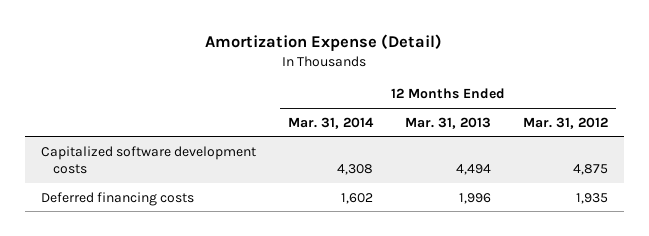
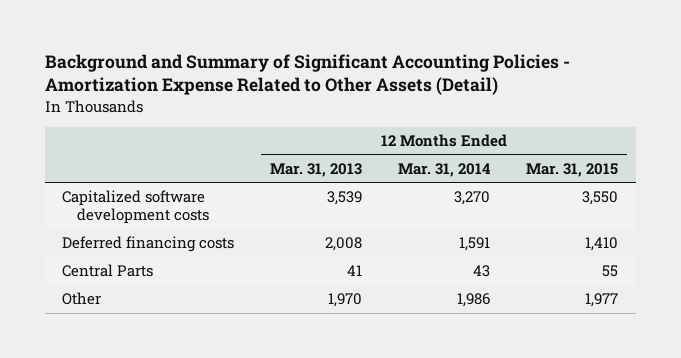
- Amortization Expense (Detail)
+ Background and Summary of Significant Accounting Policies - Amortization Expense Related to Other Assets (Detail)
- | 12 Months Ended Mar. 31, 2014 | 12 Months Ended Mar. 31, 2013 | 12 Months Ended Mar. 31, 2012
+ | 12 Months Ended Mar. 31, 2013 | 12 Months Ended Mar. 31, 2014 | 12 Months Ended Mar. 31, 2015
- Capitalized software development costs | 4,308 | 4,494 | 4,875
- Deferred financing costs | 1,602 | 1,996 | 1,935
+ Capitalized software development costs | 3,539 | 3,270 | 3,550
+ Deferred financing costs | 2,008 | 1,591 | 1,410
+ Central Parts | 41 | 43 | 55
+ Other | 1,970 | 1,986 | 1,977

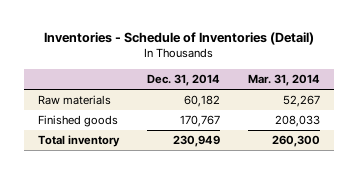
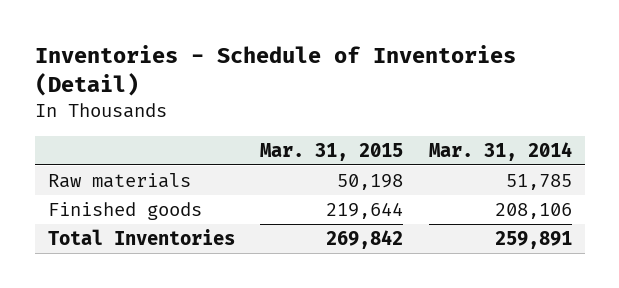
- | Dec. 31, 2014 | Mar. 31, 2014
+ | Mar. 31, 2015 | Mar. 31, 2014
- Raw materials | 60,182 | 52,267
- Finished goods | 170,767 | 208,033
- Total inventory | 230,949 | 260,300
+ Raw materials | 50,198 | 51,785
+ Finished goods | 219,644 | 208,106
+ Total Inventories | 269,842 | 259,891

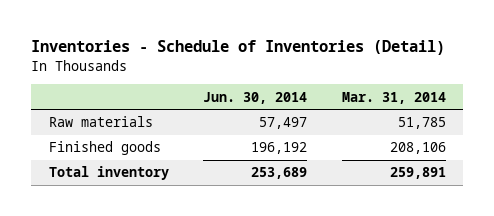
- | Mar. 31, 2015 | Mar. 31, 2014
+ | Jun. 30, 2014 | Mar. 31, 2014
- Total Inventories | 269,842 | 259,891
+ Total inventory | 253,689 | 259,891

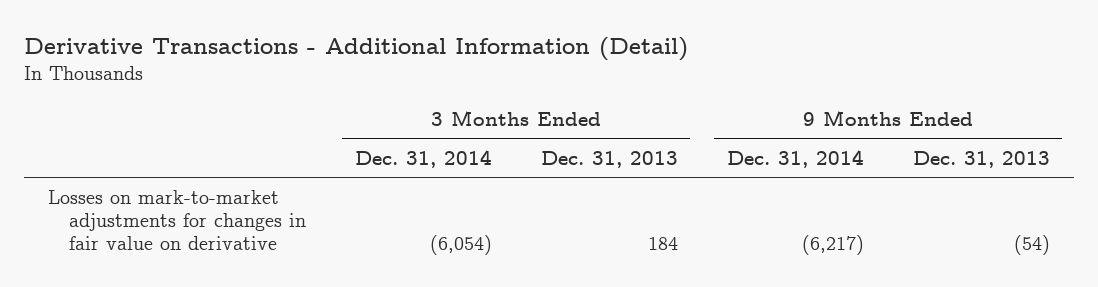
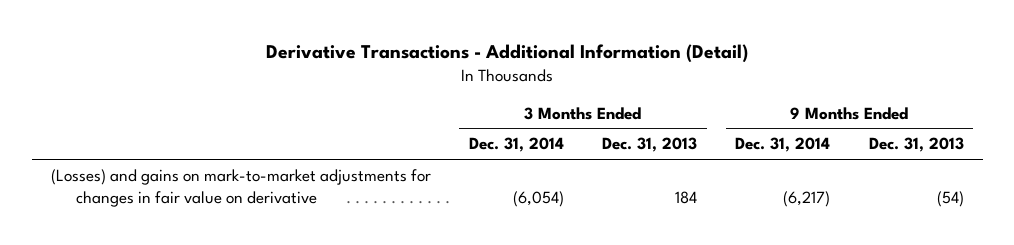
- Losses on mark-to-market adjustments for changes in fair value on derivative | (6,054) | 184 | (6,217) | (54)
+ (Losses) and gains on mark-to-market adjustments for changes in fair value on derivative | (6,054) | 184 | (6,217) | (54)

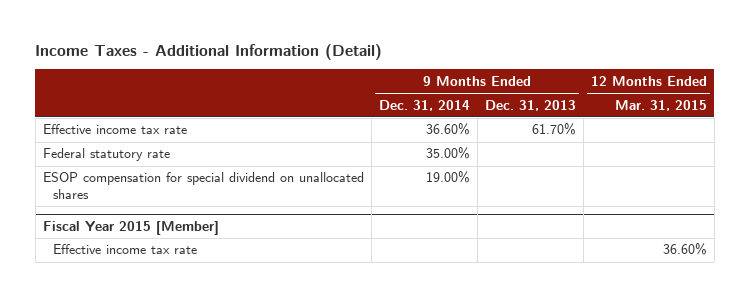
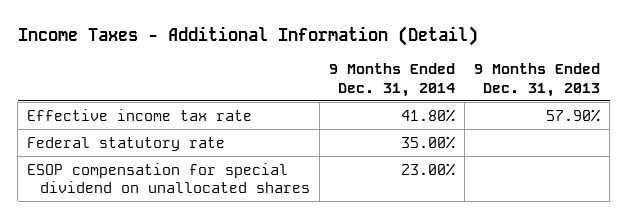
- | 9 Months Ended Dec. 31, 2014 | 9 Months Ended Dec. 31, 2013 | 12 Months Ended Mar. 31, 2015
+ | 9 Months Ended Dec. 31, 2014 | 9 Months Ended Dec. 31, 2013
- Effective income tax rate | 36.60% | 61.70% |
+ Effective income tax rate | 41.80% | 57.90%
- ESOP compensation for special dividend on unallocated shares | 19.00% | |
- Fiscal Year 2015 [Member]
- Effective income tax rate | | | 36.60%
+ ESOP compensation for special dividend on unallocated shares | 23.00% |

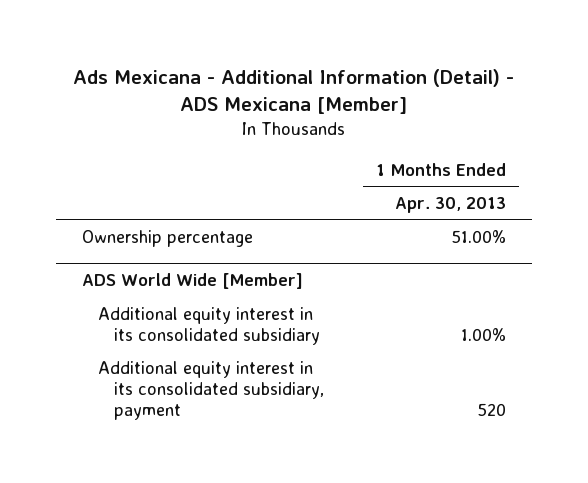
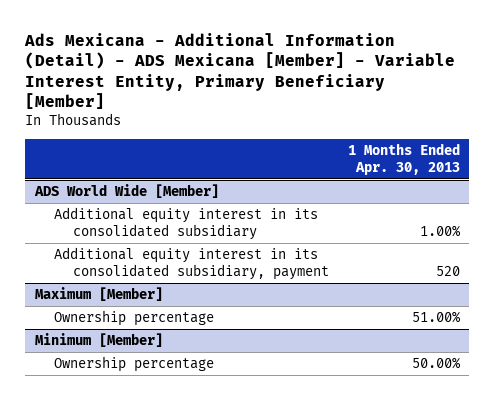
- Ads Mexicana - Additional Information (Detail) - ADS Mexicana [Member]
+ Ads Mexicana - Additional Information (Detail) - ADS Mexicana [Member] - Variable Interest Entity, Primary Beneficiary [Member]
- Ownership percentage | 51.00%
+ Maximum [Member]
+ Ownership percentage | 51.00%
+ Minimum [Member]
+ Ownership percentage | 50.00%

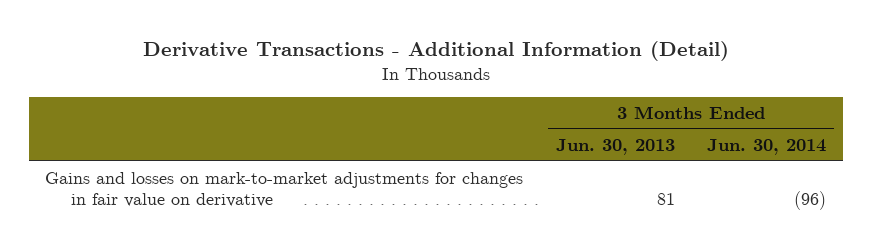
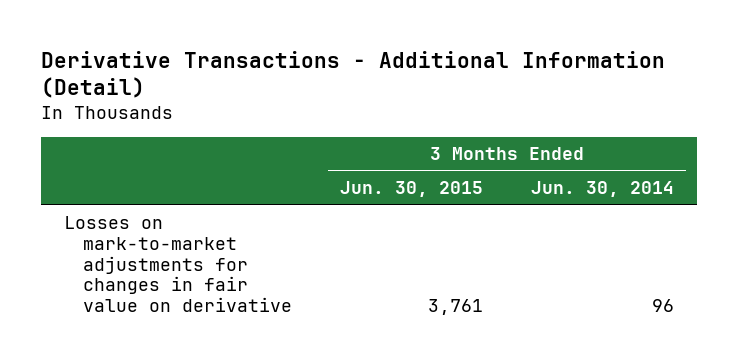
- | 3 Months Ended Jun. 30, 2013 | 3 Months Ended Jun. 30, 2014
+ | 3 Months Ended Jun. 30, 2015 | 3 Months Ended Jun. 30, 2014
- Gains and losses on mark-to-market adjustments for changes in fair value on derivative | 81 | (96)
+ Losses on mark-to-market adjustments for changes in fair value on derivative | 3,761 | 96

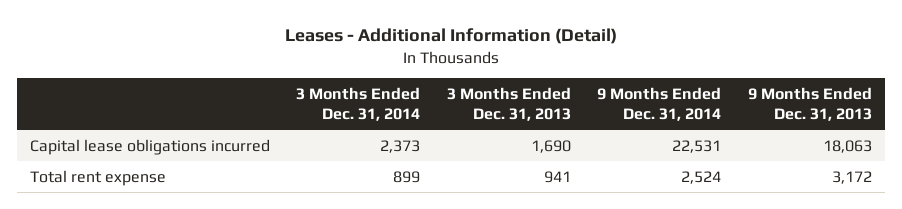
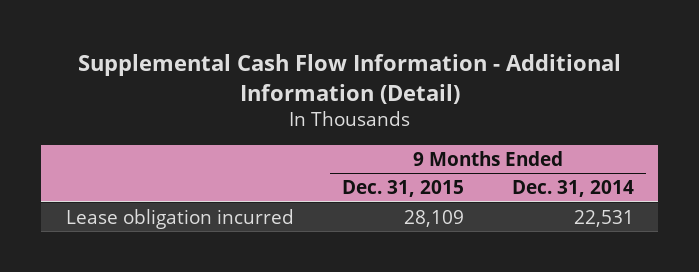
- Leases - Additional Information (Detail)
+ Supplemental Cash Flow Information - Additional Information (Detail)
- | 3 Months Ended Dec. 31, 2014 | 3 Months Ended Dec. 31, 2013 | 9 Months Ended Dec. 31, 2014 | 9 Months Ended Dec. 31, 2013
+ | 9 Months Ended Dec. 31, 2015 | 9 Months Ended Dec. 31, 2014
- Capital lease obligations incurred | 2,373 | 1,690 | 22,531 | 18,063
- Total rent expense | 899 | 941 | 2,524 | 3,172
+ Lease obligation incurred | 28,109 | 22,531

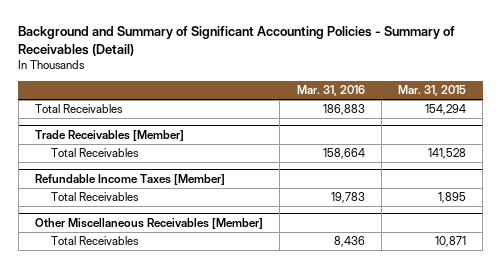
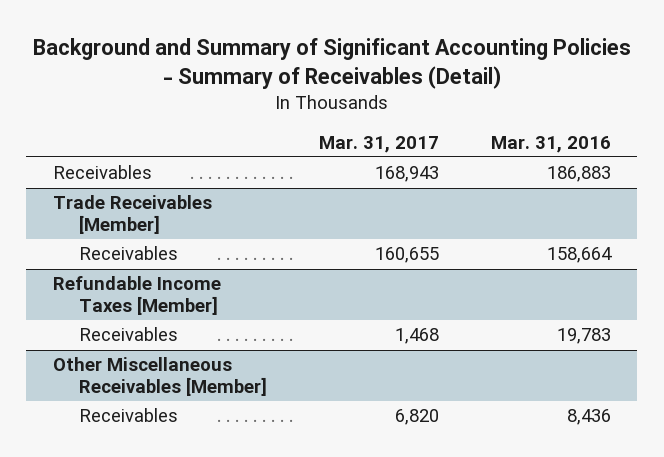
- | Mar. 31, 2016 | Mar. 31, 2015
+ | Mar. 31, 2017 | Mar. 31, 2016
- Total Receivables | 186,883 | 154,294
+ Receivables | 168,943 | 186,883
@ Trade Receivables [Member]
- Total Receivables | 158,664 | 141,528
+ Receivables | 160,655 | 158,664
@ Refundable Income Taxes [Member]
- Total Receivables | 19,783 | 1,895
+ Receivables | 1,468 | 19,783
@ Other Miscellaneous Receivables [Member]
- Total Receivables | 8,436 | 10,871
+ Receivables | 6,820 | 8,436

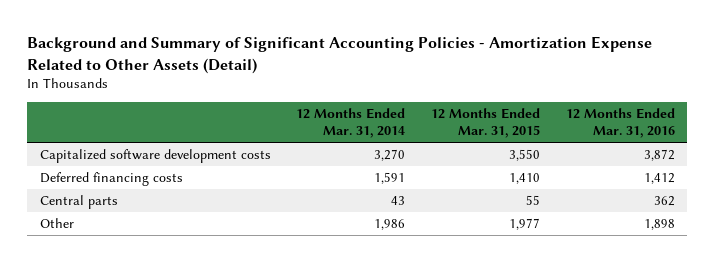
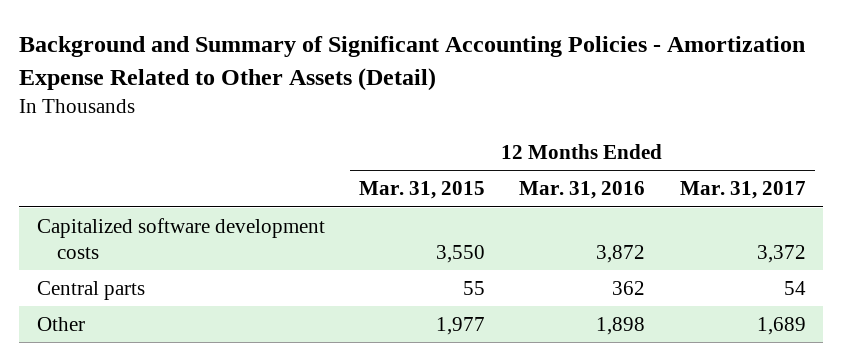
- | 12 Months Ended Mar. 31, 2014 | 12 Months Ended Mar. 31, 2015 | 12 Months Ended Mar. 31, 2016
+ | 12 Months Ended Mar. 31, 2015 | 12 Months Ended Mar. 31, 2016 | 12 Months Ended Mar. 31, 2017
- Deferred financing costs | 1,591 | 1,410 | 1,412

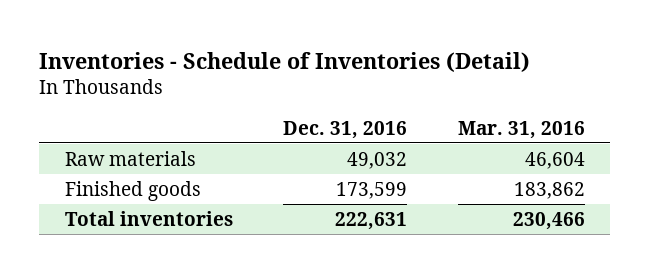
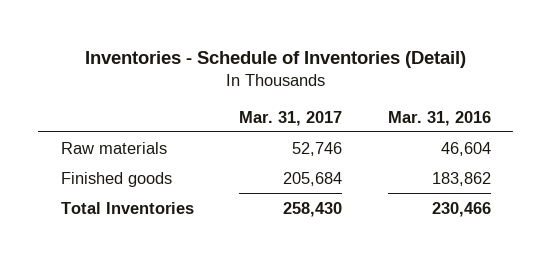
- | Dec. 31, 2016 | Mar. 31, 2016
+ | Mar. 31, 2017 | Mar. 31, 2016
- Total inventories | 222,631 | 230,466
+ Total Inventories | 258,430 | 230,466

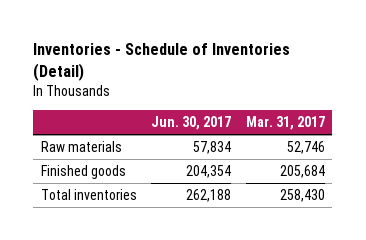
- | Mar. 31, 2017 | Mar. 31, 2016
+ | Jun. 30, 2017 | Mar. 31, 2017
- Total Inventories | 258,430 | 230,466
+ Total inventories | 262,188 | 258,430

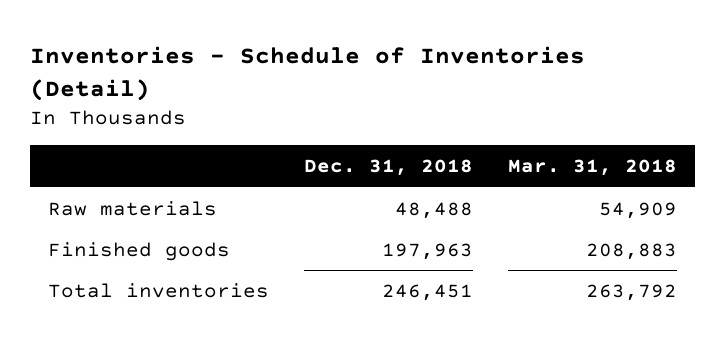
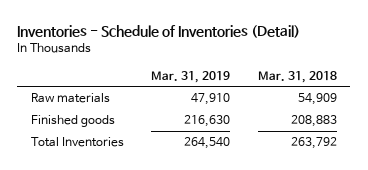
- | Dec. 31, 2018 | Mar. 31, 2018
+ | Mar. 31, 2019 | Mar. 31, 2018
- Total inventories | 246,451 | 263,792
+ Total Inventories | 264,540 | 263,792

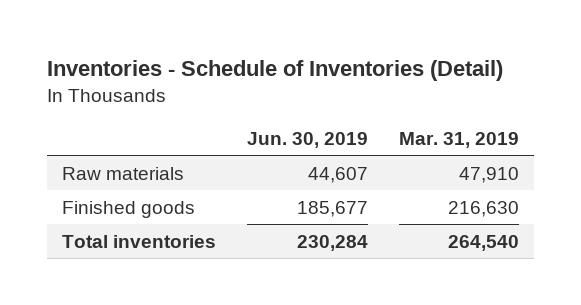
- | Mar. 31, 2019 | Mar. 31, 2018
+ | Jun. 30, 2019 | Mar. 31, 2019
- Total Inventories | 264,540 | 263,792
+ Total inventories | 230,284 | 264,540

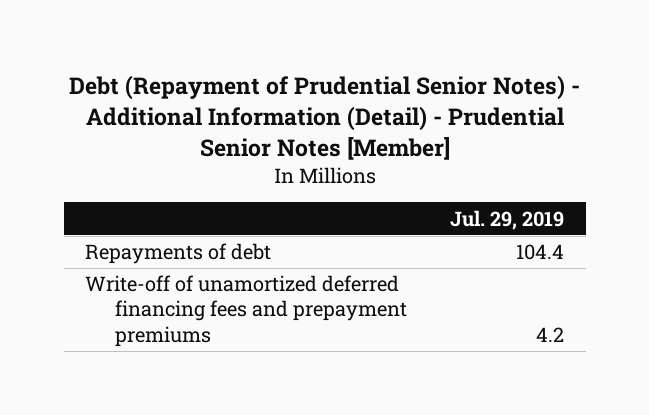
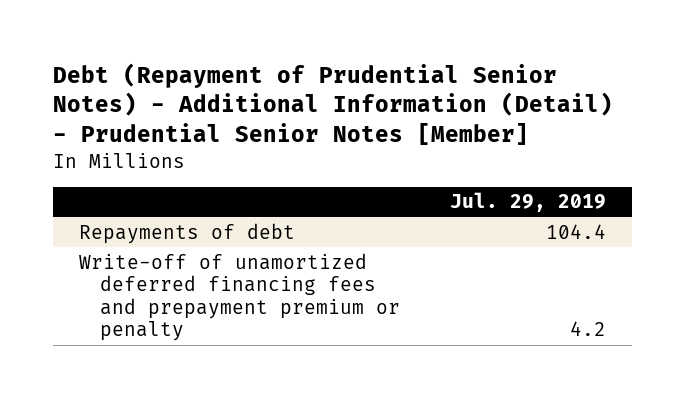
- Write-off of unamortized deferred financing fees and prepayment premiums | 4.2
+ Write-off of unamortized deferred financing fees and prepayment premium or penalty | 4.2

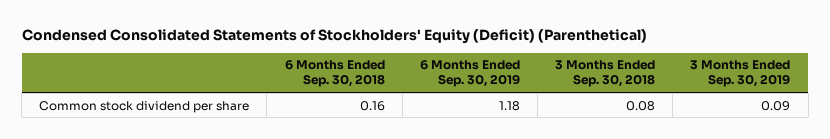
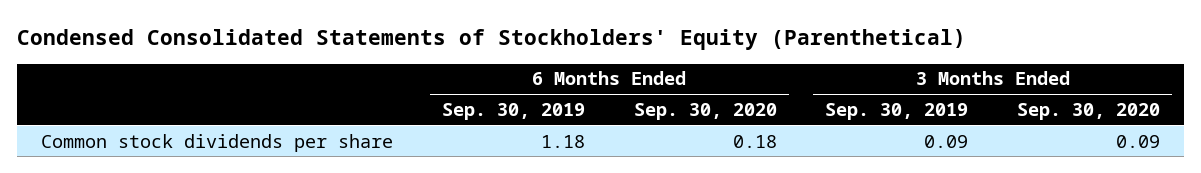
- Condensed Consolidated Statements of Stockholders' Equity (Deficit) (Parenthetical)
+ Condensed Consolidated Statements of Stockholders' Equity (Parenthetical)
- | 6 Months Ended Sep. 30, 2018 | 6 Months Ended Sep. 30, 2019 | 3 Months Ended Sep. 30, 2018 | 3 Months Ended Sep. 30, 2019
+ | 6 Months Ended Sep. 30, 2019 | 6 Months Ended Sep. 30, 2020 | 3 Months Ended Sep. 30, 2019 | 3 Months Ended Sep. 30, 2020
- Common stock dividend per share | 0.16 | 1.18 | 0.08 | 0.09
+ Common stock dividends per share | 1.18 | 0.18 | 0.09 | 0.09

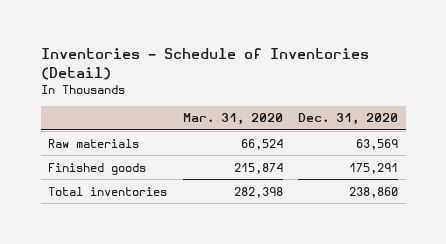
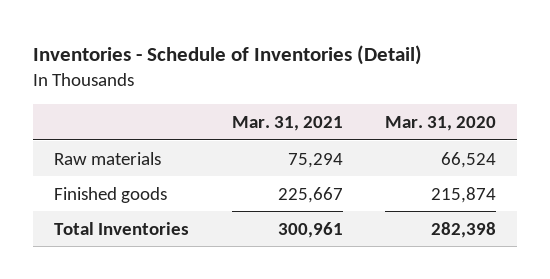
- | Mar. 31, 2020 | Dec. 31, 2020
+ | Mar. 31, 2021 | Mar. 31, 2020
- Total inventories | 282,398 | 238,860
+ Total Inventories | 300,961 | 282,398

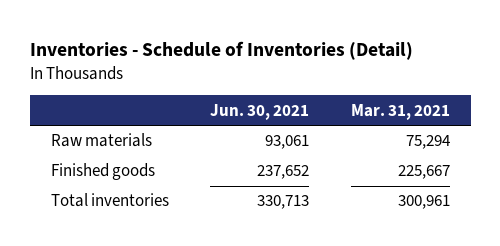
- | Mar. 31, 2021 | Mar. 31, 2020
+ | Jun. 30, 2021 | Mar. 31, 2021
- Total Inventories | 300,961 | 282,398
+ Total inventories | 330,713 | 300,961

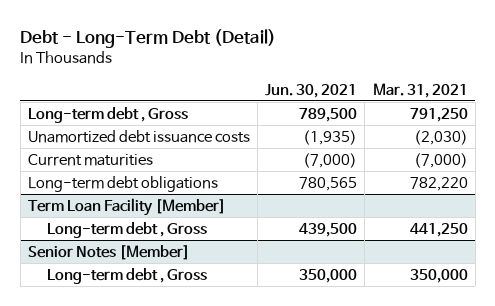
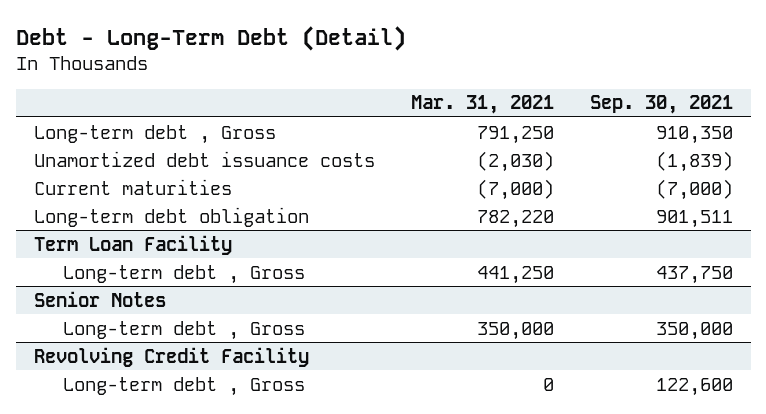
- | Jun. 30, 2021 | Mar. 31, 2021
+ | Mar. 31, 2021 | Sep. 30, 2021
- Long-term debt obligations | 780,565 | 782,220
- Term Loan Facility [Member]
+ Long-term debt obligation | 782,220 | 901,511
+ Term Loan Facility
- Senior Notes [Member]
+ Senior Notes
+ Revolving Credit Facility
+ Long-term debt , Gross | 0 | 122,600

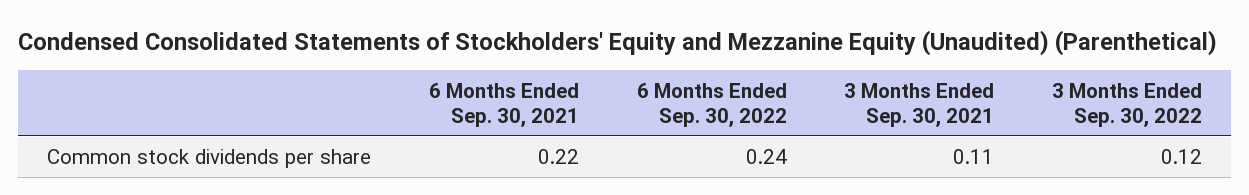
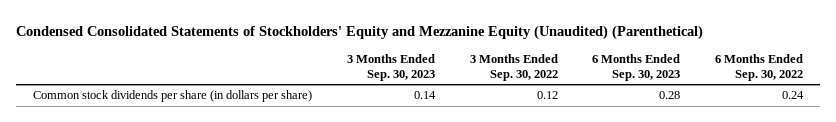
- | 6 Months Ended Sep. 30, 2021 | 6 Months Ended Sep. 30, 2022 | 3 Months Ended Sep. 30, 2021 | 3 Months Ended Sep. 30, 2022
+ | 3 Months Ended Sep. 30, 2023 | 3 Months Ended Sep. 30, 2022 | 6 Months Ended Sep. 30, 2023 | 6 Months Ended Sep. 30, 2022
- Common stock dividends per share | 0.22 | 0.24 | 0.11 | 0.12
+ Common stock dividends per share (in dollars per share) | 0.14 | 0.12 | 0.28 | 0.24

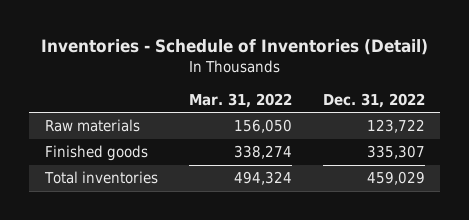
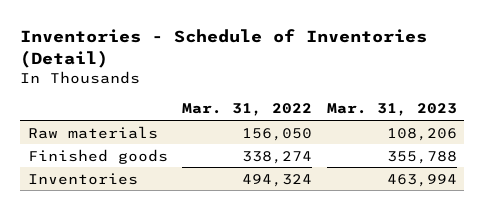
- | Mar. 31, 2022 | Dec. 31, 2022
+ | Mar. 31, 2022 | Mar. 31, 2023
- Total inventories | 494,324 | 459,029
+ Inventories | 494,324 | 463,994

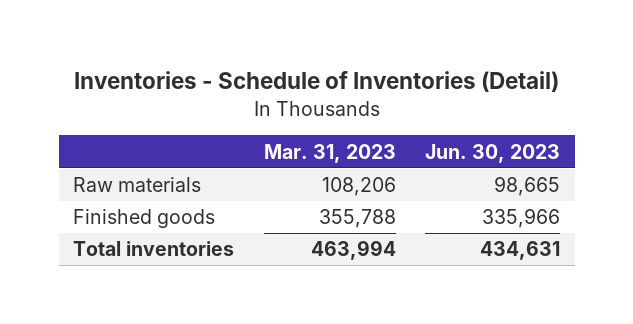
- | Mar. 31, 2022 | Mar. 31, 2023
+ | Mar. 31, 2023 | Jun. 30, 2023
- Inventories | 494,324 | 463,994
+ Total inventories | 463,994 | 434,631

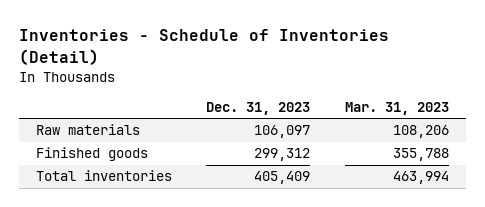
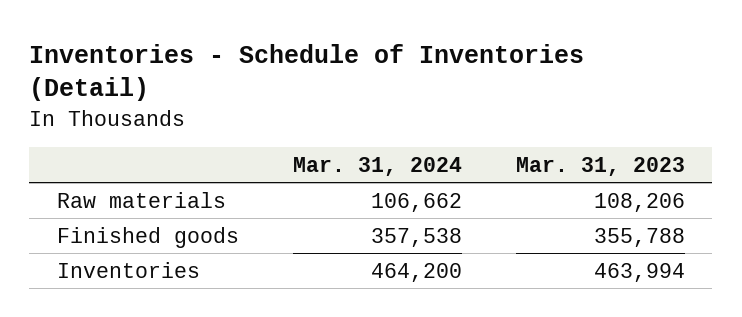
- | Dec. 31, 2023 | Mar. 31, 2023
+ | Mar. 31, 2024 | Mar. 31, 2023
- Total inventories | 405,409 | 463,994
+ Inventories | 464,200 | 463,994

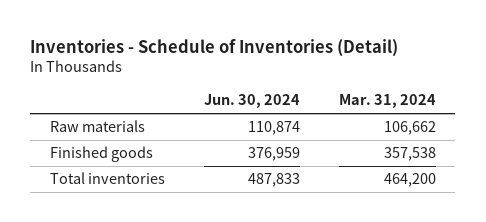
- | Mar. 31, 2024 | Mar. 31, 2023
+ | Jun. 30, 2024 | Mar. 31, 2024
- Inventories | 464,200 | 463,994
+ Total inventories | 487,833 | 464,200

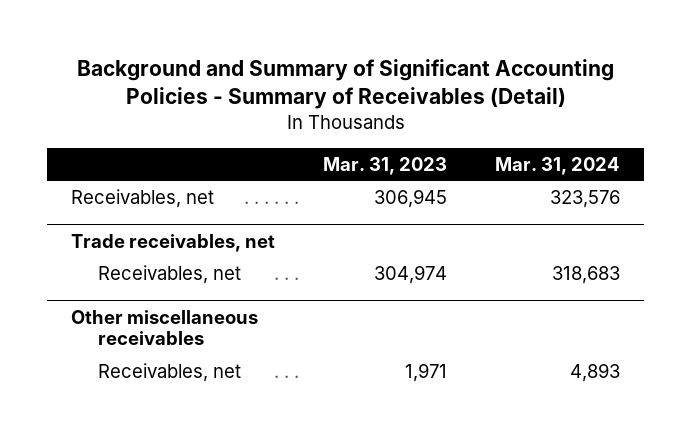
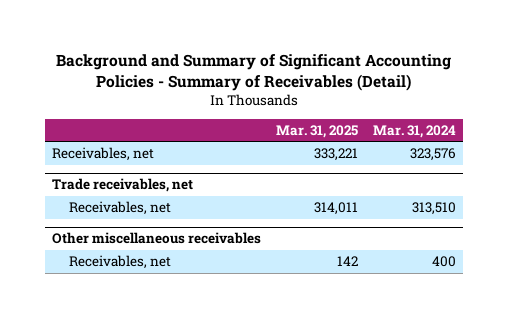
- | Mar. 31, 2023 | Mar. 31, 2024
+ | Mar. 31, 2025 | Mar. 31, 2024
@ Trade receivables, net
- Receivables, net | 304,974 | 318,683
+ Receivables, net | 314,011 | 313,510
@ Other miscellaneous receivables
- Receivables, net | 1,971 | 4,893
+ Receivables, net | 142 | 400

